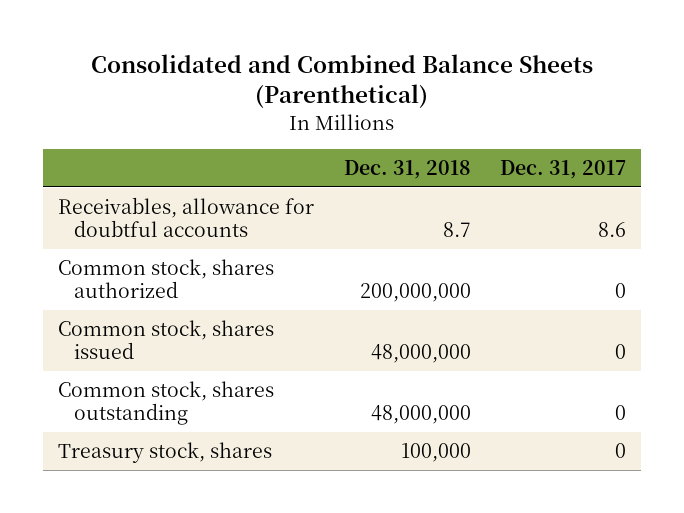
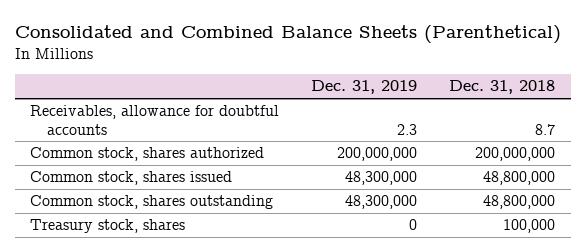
- | Dec. 31, 2018 | Dec. 31, 2017
+ | Dec. 31, 2019 | Dec. 31, 2018
- Common stock, shares issued | 48,000,000 | 0
- Common stock, shares outstanding | 48,000,000 | 0
+ Common stock, shares issued | 48,300,000 | 48,800,000
+ Common stock, shares outstanding | 48,300,000 | 48,800,000

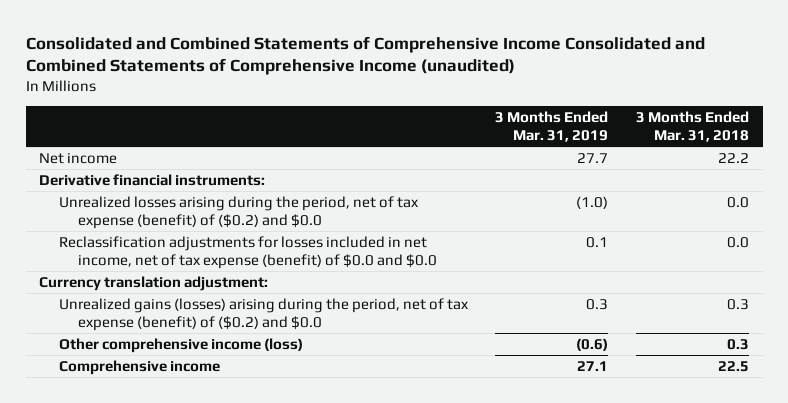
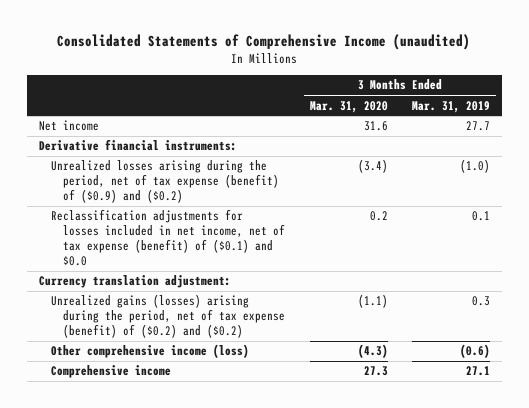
- Consolidated and Combined Statements of Comprehensive Income Consolidated and Combined Statements of Comprehensive Income (unaudited)
+ Consolidated Statements of Comprehensive Income (unaudited)
- | 3 Months Ended Mar. 31, 2019 | 3 Months Ended Mar. 31, 2018
+ | 3 Months Ended Mar. 31, 2020 | 3 Months Ended Mar. 31, 2019
- Unrealized losses arising during the period, net of tax expense (benefit) of ($0.2) and $0.0 | (1.0) | 0.0
- Reclassification adjustments for losses included in net income, net of tax expense (benefit) of $0.0 and $0.0 | 0.1 | 0.0
+ Unrealized losses arising during the period, net of tax expense (benefit) of ($0.9) and ($0.2) | (3.4) | (1.0)
+ Reclassification adjustments for losses included in net income, net of tax expense (benefit) of ($0.1) and $0.0 | 0.2 | 0.1
- Unrealized gains (losses) arising during the period, net of tax expense (benefit) of ($0.2) and $0.0 | 0.3 | 0.3
+ Unrealized gains (losses) arising during the period, net of tax expense (benefit) of ($0.2) and ($0.2) | (1.1) | 0.3

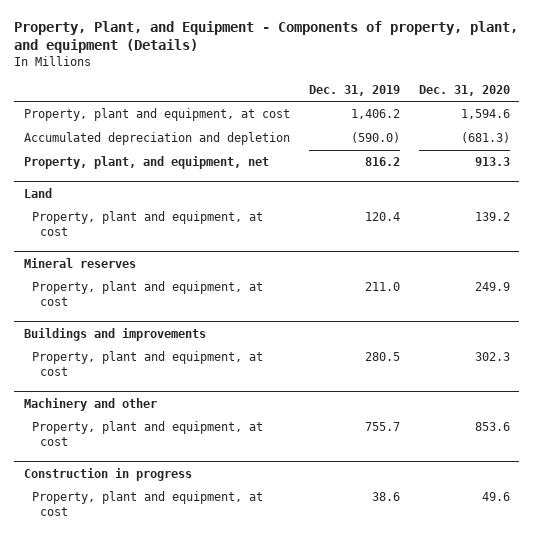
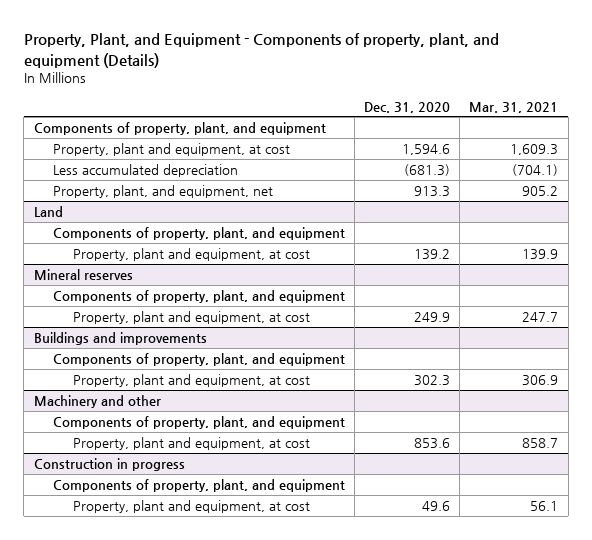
- | Dec. 31, 2019 | Dec. 31, 2020
+ | Dec. 31, 2020 | Mar. 31, 2021
+ Components of property, plant, and equipment
- Accumulated depreciation and depletion | (590.0) | (681.3)
+ Less accumulated depreciation | (681.3) | (704.1)
@ Land
+ Components of property, plant, and equipment
@ Mineral reserves
+ Components of property, plant, and equipment
@ Buildings and improvements
+ Components of property, plant, and equipment
@ Machinery and other
+ Components of property, plant, and equipment
@ Construction in progress
+ Components of property, plant, and equipment

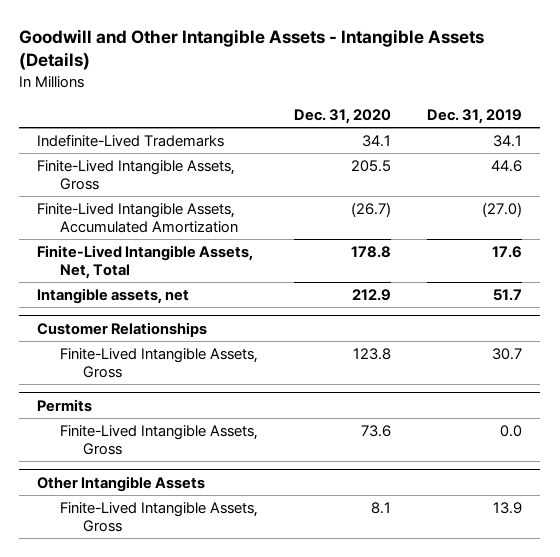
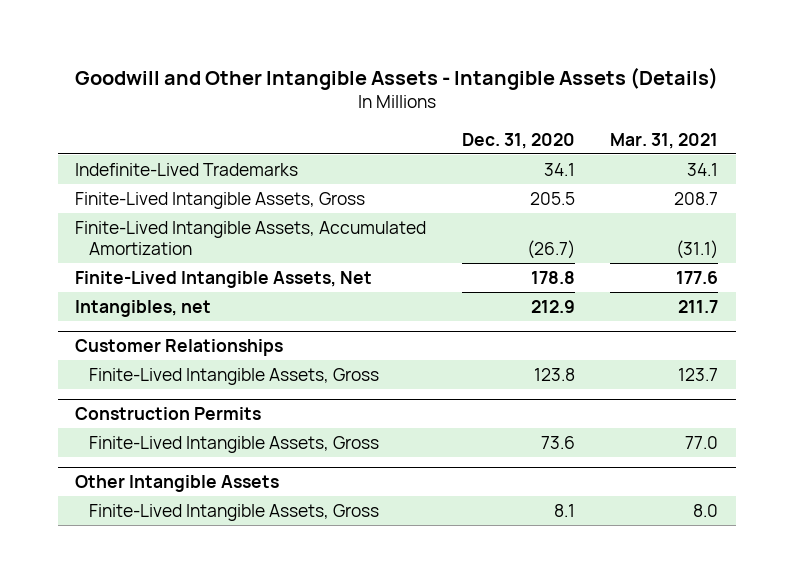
- | Dec. 31, 2020 | Dec. 31, 2019
+ | Dec. 31, 2020 | Mar. 31, 2021
- Finite-Lived Intangible Assets, Net, Total | 178.8 | 17.6
- Intangible assets, net | 212.9 | 51.7
+ Finite-Lived Intangible Assets, Net | 178.8 | 177.6
+ Intangibles, net | 212.9 | 211.7
- Permits
+ Construction Permits

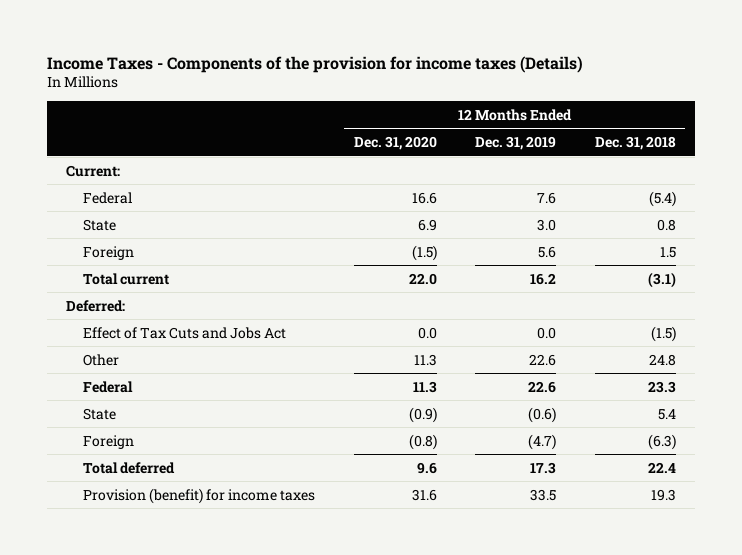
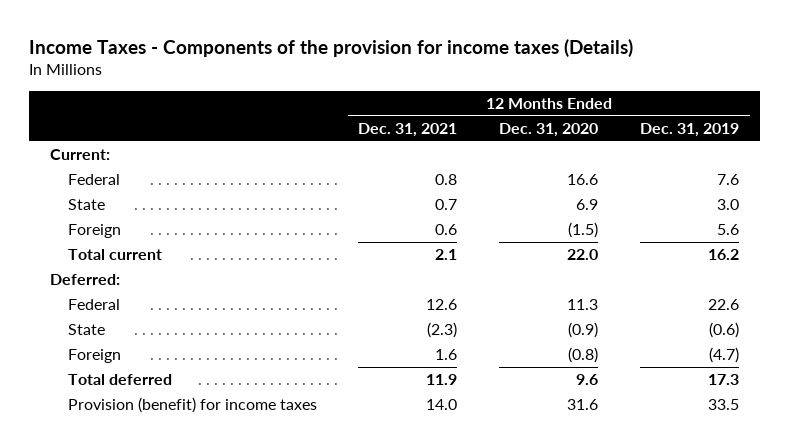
- | 12 Months Ended Dec. 31, 2020 | 12 Months Ended Dec. 31, 2019 | 12 Months Ended Dec. 31, 2018
+ | 12 Months Ended Dec. 31, 2021 | 12 Months Ended Dec. 31, 2020 | 12 Months Ended Dec. 31, 2019
- Effect of Tax Cuts and Jobs Act | 0.0 | 0.0 | (1.5)
- Other | 11.3 | 22.6 | 24.8

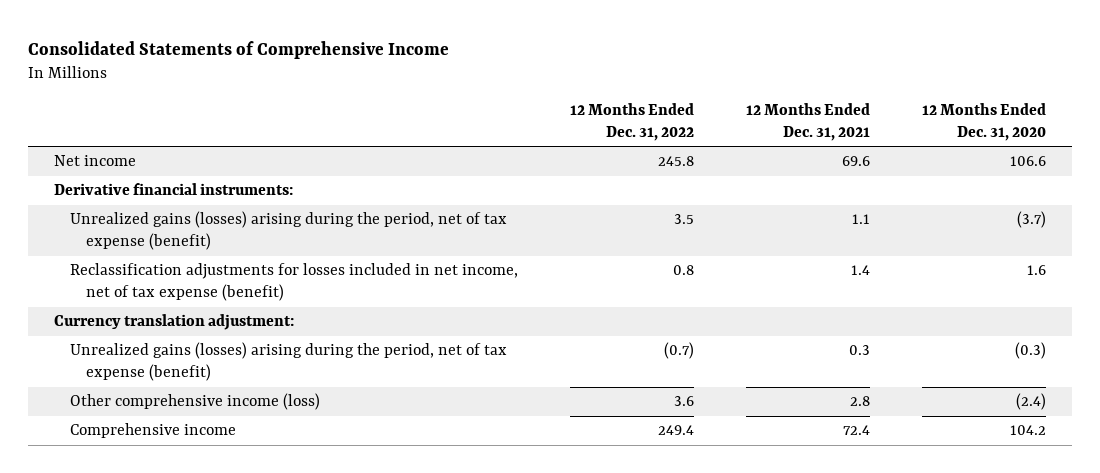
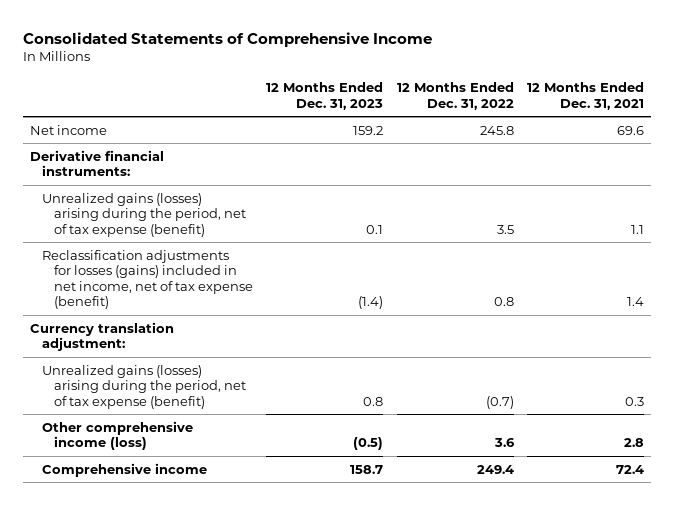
- | 12 Months Ended Dec. 31, 2022 | 12 Months Ended Dec. 31, 2021 | 12 Months Ended Dec. 31, 2020
+ | 12 Months Ended Dec. 31, 2023 | 12 Months Ended Dec. 31, 2022 | 12 Months Ended Dec. 31, 2021
- Reclassification adjustments for losses included in net income, net of tax expense (benefit) | 0.8 | 1.4 | 1.6
+ Reclassification adjustments for losses (gains) included in net income, net of tax expense (benefit) | (1.4) | 0.8 | 1.4

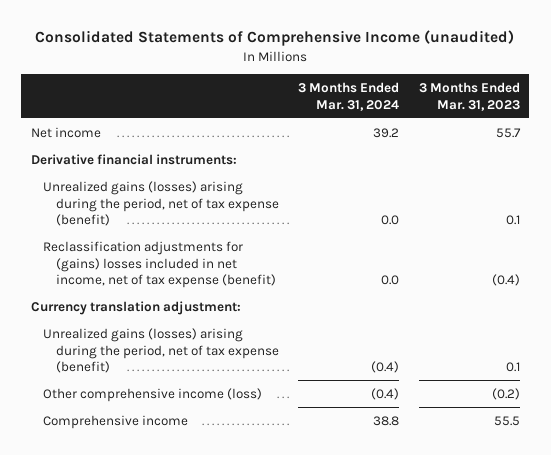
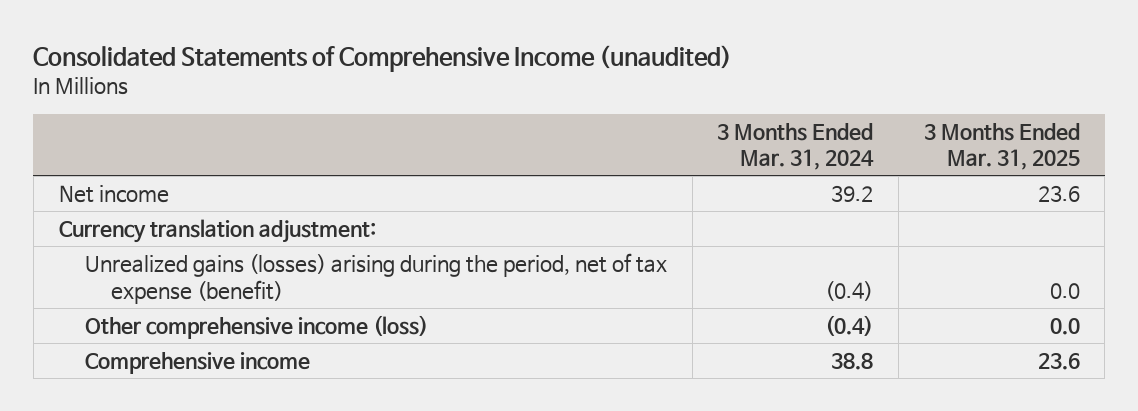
- | 3 Months Ended Mar. 31, 2024 | 3 Months Ended Mar. 31, 2023
+ | 3 Months Ended Mar. 31, 2024 | 3 Months Ended Mar. 31, 2025
- Derivative financial instruments:
- Unrealized gains (losses) arising during the period, net of tax expense (benefit) | 0.0 | 0.1
- Reclassification adjustments for (gains) losses included in net income, net of tax expense (benefit) | 0.0 | (0.4)

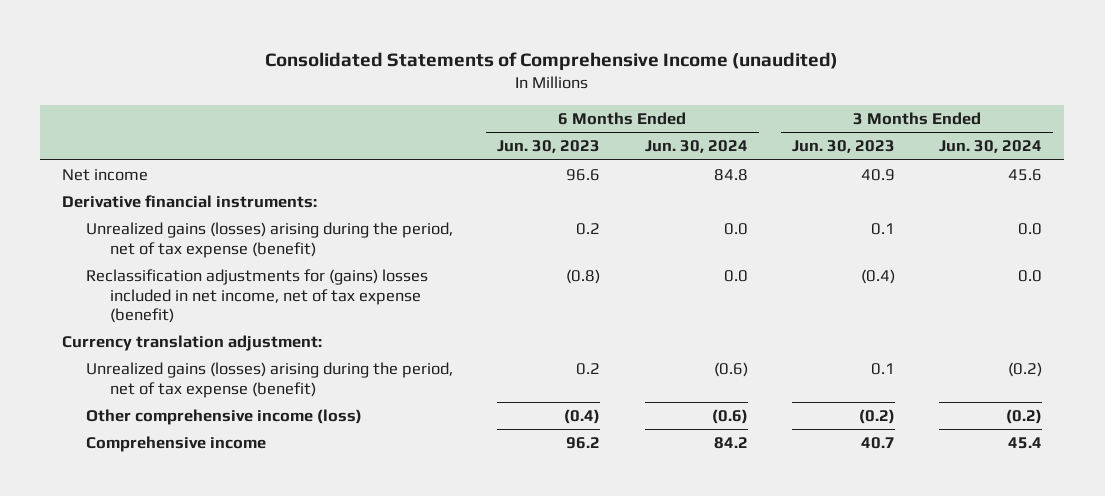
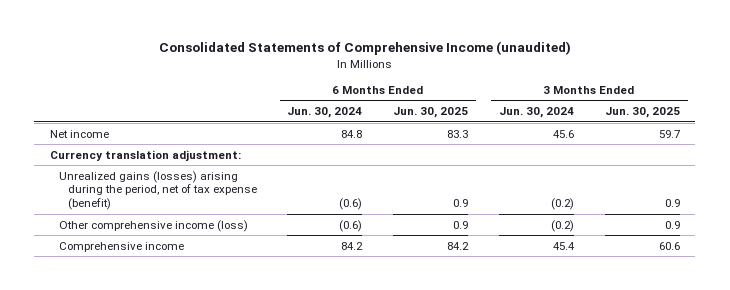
- | 6 Months Ended Jun. 30, 2023 | 6 Months Ended Jun. 30, 2024 | 3 Months Ended Jun. 30, 2023 | 3 Months Ended Jun. 30, 2024
+ | 6 Months Ended Jun. 30, 2024 | 6 Months Ended Jun. 30, 2025 | 3 Months Ended Jun. 30, 2024 | 3 Months Ended Jun. 30, 2025
- Derivative financial instruments:
- Unrealized gains (losses) arising during the period, net of tax expense (benefit) | 0.2 | 0.0 | 0.1 | 0.0
- Reclassification adjustments for (gains) losses included in net income, net of tax expense (benefit) | (0.8) | 0.0 | (0.4) | 0.0

